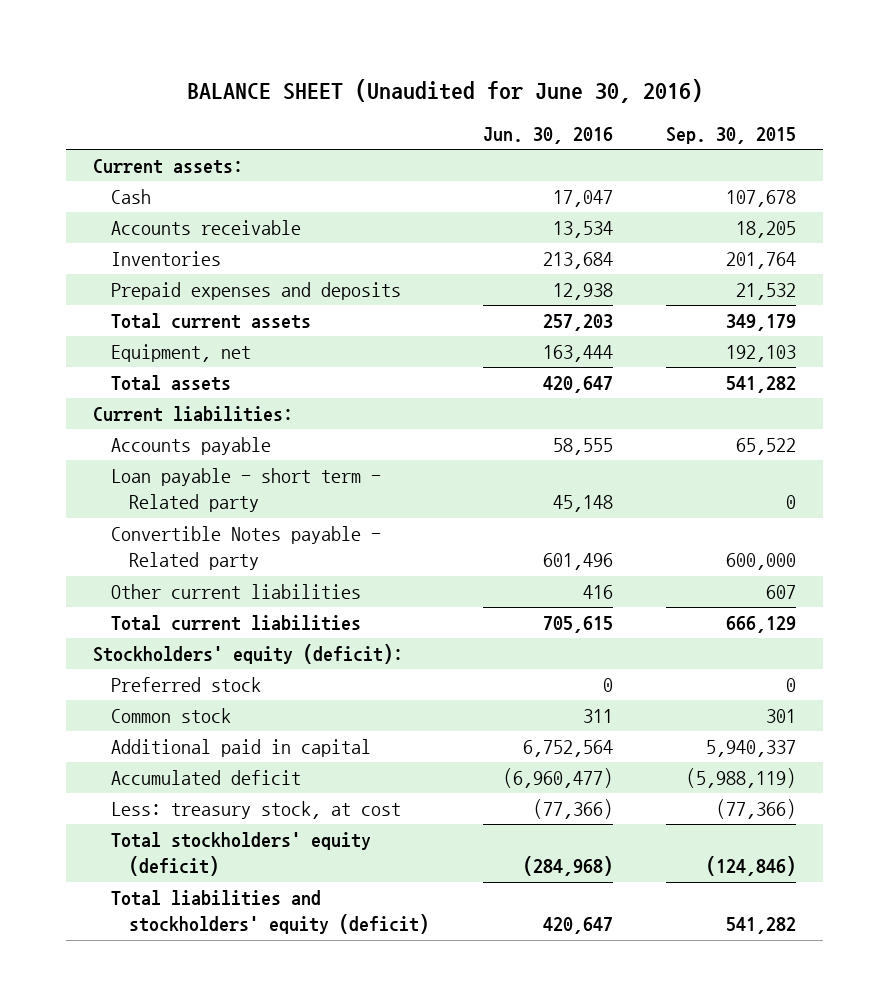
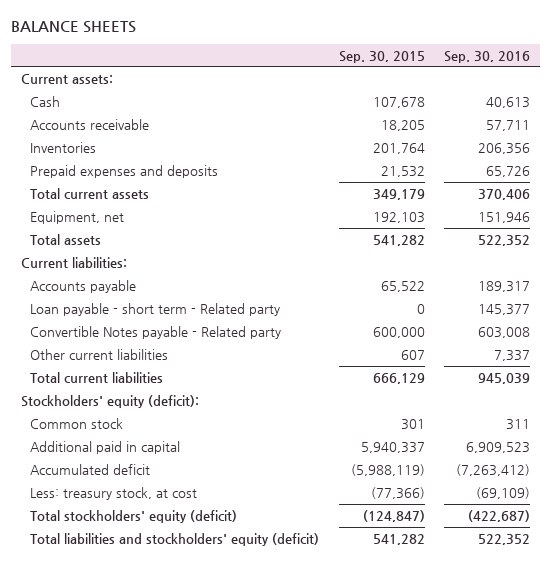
- BALANCE SHEET (Unaudited for June 30, 2016)
+ BALANCE SHEETS
- | Jun. 30, 2016 | Sep. 30, 2015
+ | Sep. 30, 2015 | Sep. 30, 2016
- Preferred stock | 0 | 0
- Total stockholders' equity (deficit) | (284,968) | (124,846)
+ Total stockholders' equity (deficit) | (124,847) | (422,687)

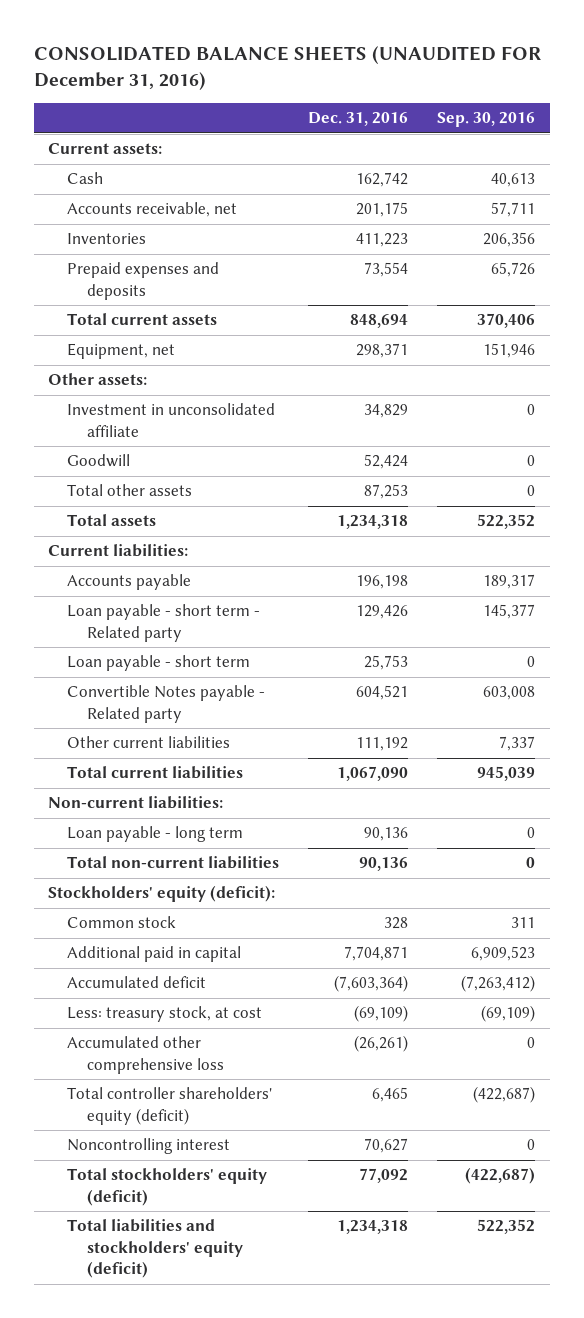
- BALANCE SHEETS
+ CONSOLIDATED BALANCE SHEETS (UNAUDITED FOR December 31, 2016)
- | Sep. 30, 2015 | Sep. 30, 2016
+ | Dec. 31, 2016 | Sep. 30, 2016
- Accounts receivable | 18,205 | 57,711
+ Accounts receivable, net | 201,175 | 57,711
+ Other assets:
+ Investment in unconsolidated affiliate | 34,829 | 0
+ Goodwill | 52,424 | 0
+ Total other assets | 87,253 | 0
+ Loan payable - short term | 25,753 | 0
+ Non-current liabilities:
+ Loan payable - long term | 90,136 | 0
+ Total non-current liabilities | 90,136 | 0
+ Accumulated other comprehensive loss | (26,261) | 0
+ Total controller shareholders' equity (deficit) | 6,465 | (422,687)
+ Noncontrolling interest | 70,627 | 0

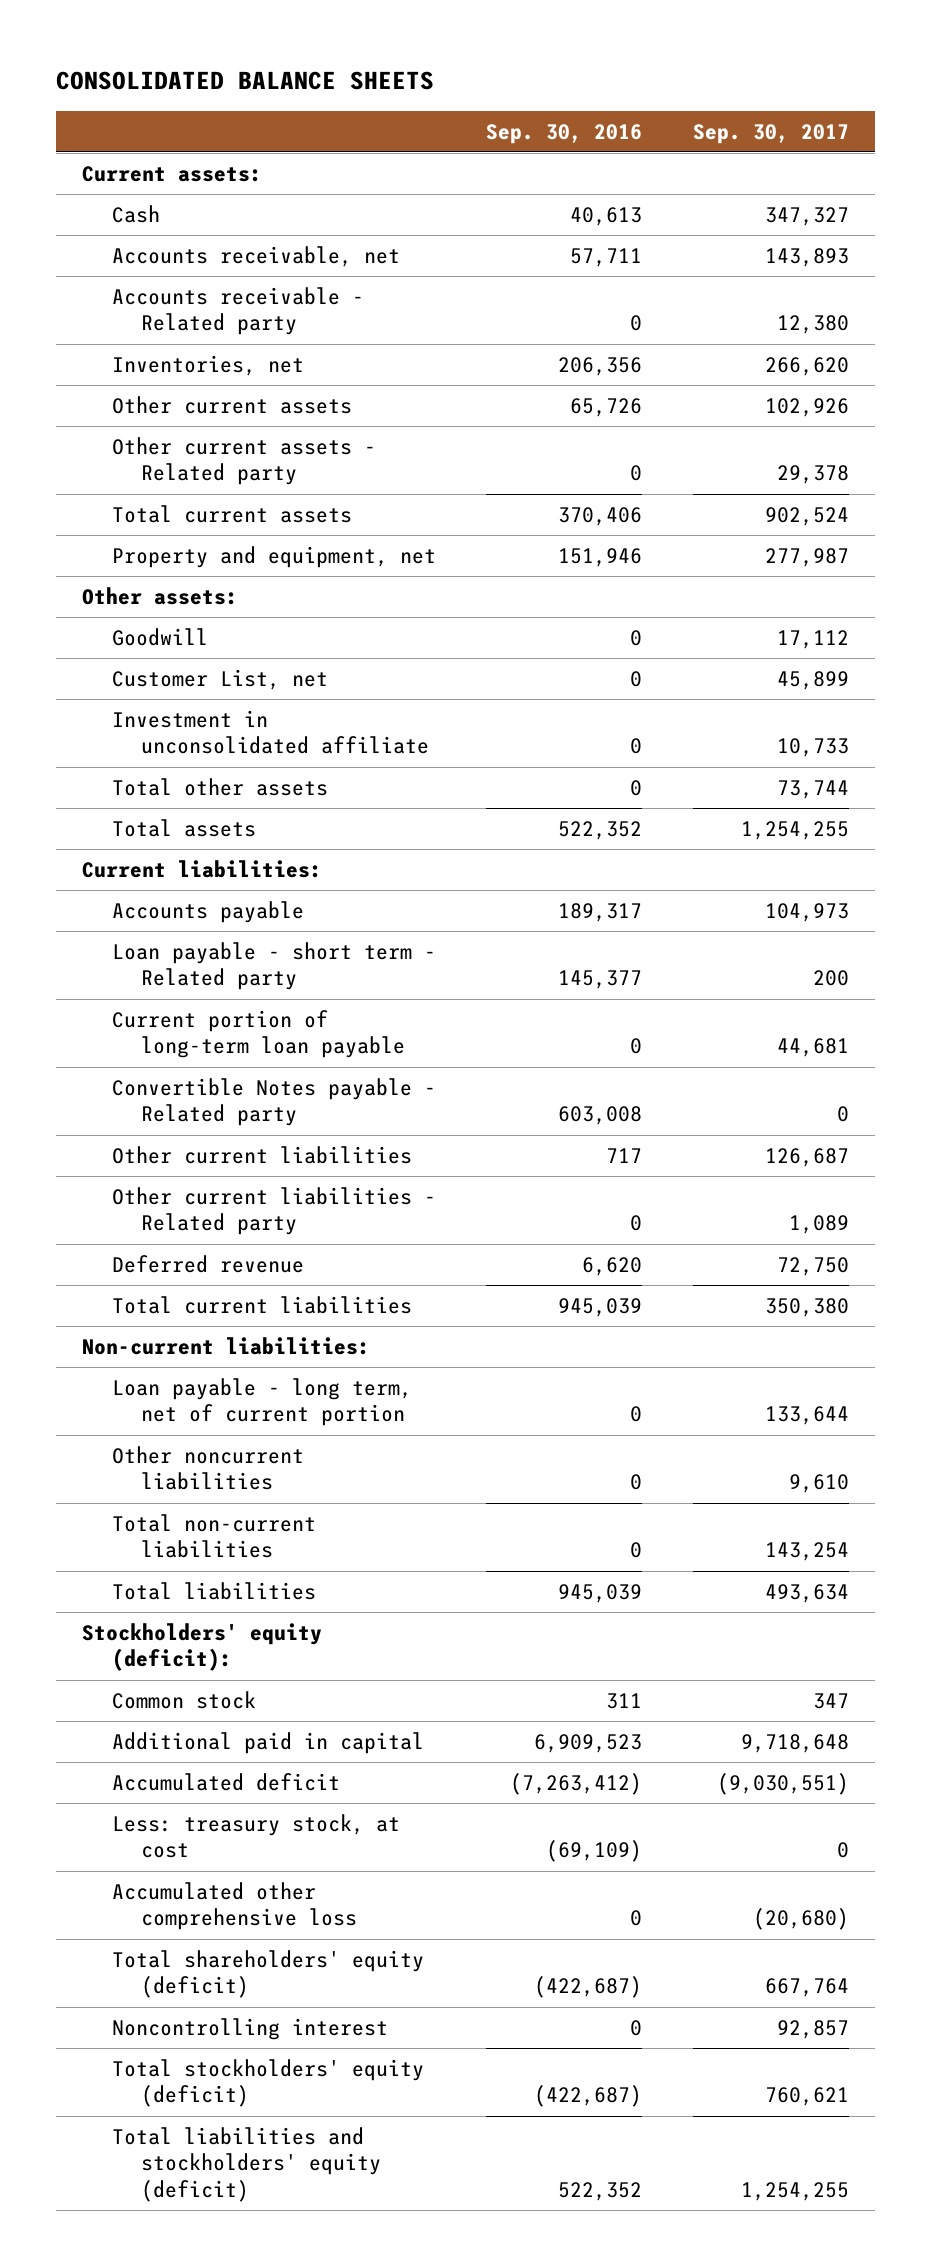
- CONSOLIDATED BALANCE SHEETS (UNAUDITED FOR December 31, 2016)
+ CONSOLIDATED BALANCE SHEETS
- | Dec. 31, 2016 | Sep. 30, 2016
+ | Sep. 30, 2016 | Sep. 30, 2017
- Inventories | 411,223 | 206,356
- Prepaid expenses and deposits | 73,554 | 65,726
+ Accounts receivable - Related party | 0 | 12,380
+ Inventories, net | 206,356 | 266,620
+ Other current assets | 65,726 | 102,926
+ Other current assets - Related party | 0 | 29,378
- Equipment, net | 298,371 | 151,946
+ Property and equipment, net | 151,946 | 277,987
+ Customer List, net | 0 | 45,899
moved down: Investment in unconsolidated affiliate | 0 | 10,733
- Loan payable - short term | 25,753 | 0
+ Current portion of long-term loan payable | 0 | 44,681
- Other current liabilities | 111,192 | 7,337
+ Other current liabilities | 717 | 126,687
+ Other current liabilities - Related party | 0 | 1,089
+ Deferred revenue | 6,620 | 72,750
- Loan payable - long term | 90,136 | 0
+ Loan payable - long term, net of current portion | 0 | 133,644
+ Other noncurrent liabilities | 0 | 9,610
+ Total liabilities | 945,039 | 493,634
- Total controller shareholders' equity (deficit) | 6,465 | (422,687)
+ Total shareholders' equity (deficit) | (422,687) | 667,764

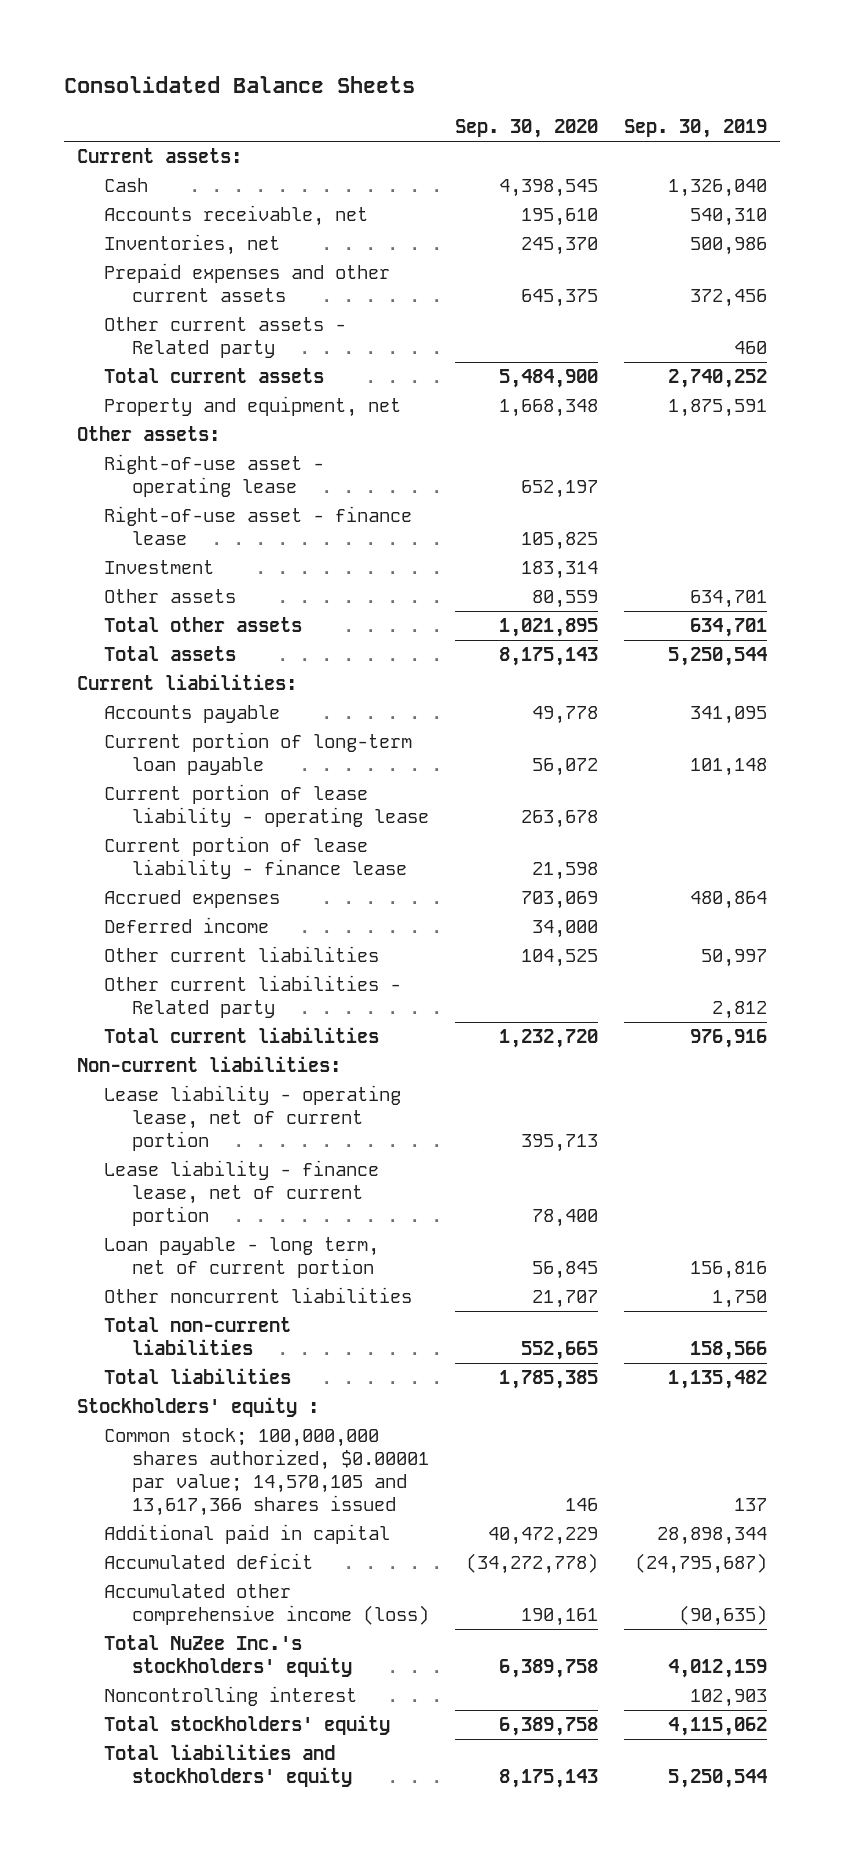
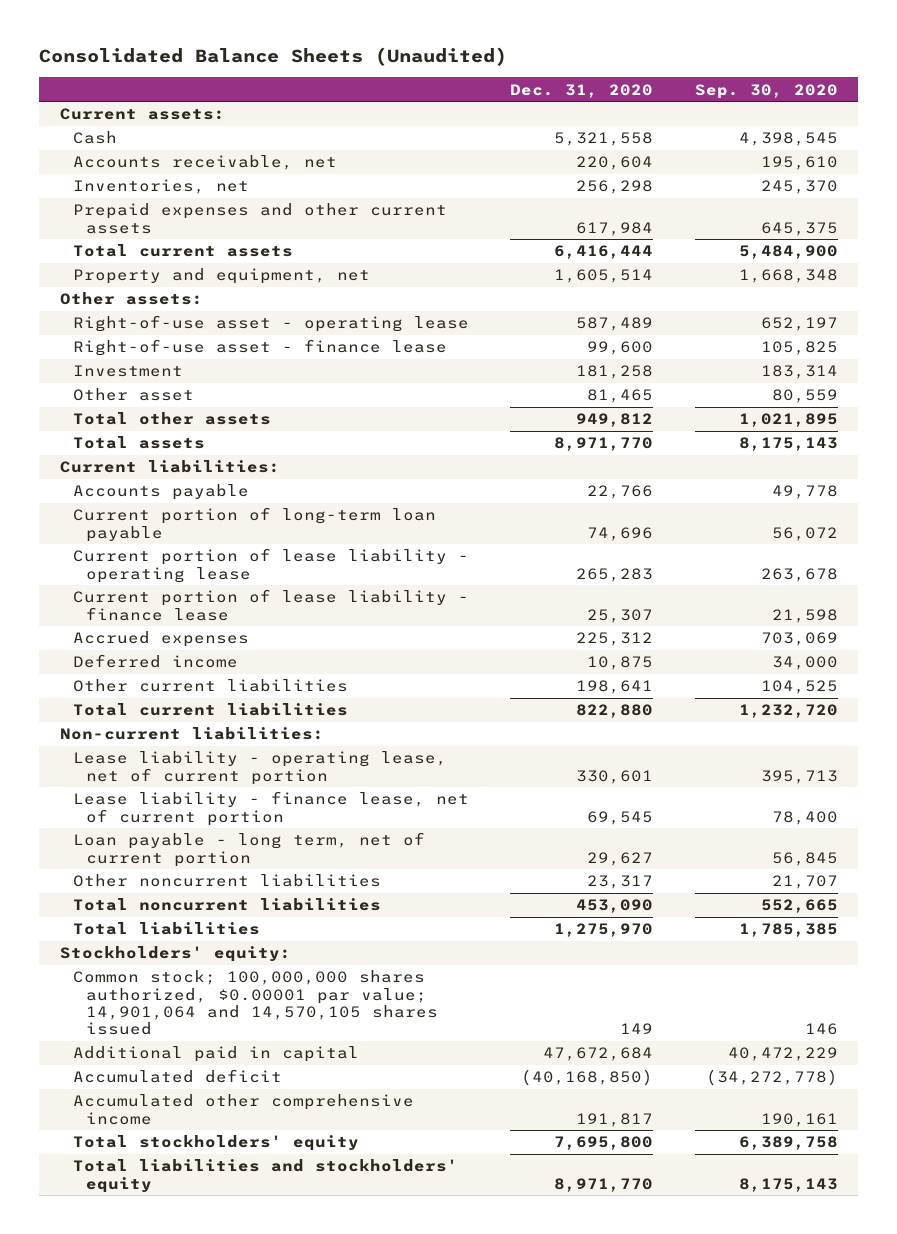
- Consolidated Balance Sheets
+ Consolidated Balance Sheets (Unaudited)
- | Sep. 30, 2020 | Sep. 30, 2019
+ | Dec. 31, 2020 | Sep. 30, 2020
- Other current assets - Related party | | 460
- Other assets | 80,559 | 634,701
+ Other asset | 81,465 | 80,559
- Other current liabilities - Related party | | 2,812
- Total non-current liabilities | 552,665 | 158,566
+ Total noncurrent liabilities | 453,090 | 552,665
- Stockholders' equity :
- Common stock; 100,000,000 shares authorized, $0.00001 par value; 14,570,105 and 13,617,366 shares issued | 146 | 137
+ Stockholders' equity:
+ Common stock; 100,000,000 shares authorized, $0.00001 par value; 14,901,064 and 14,570,105 shares issued | 149 | 146
- Accumulated other comprehensive income (loss) | 190,161 | (90,635)
- Total NuZee Inc.'s stockholders' equity | 6,389,758 | 4,012,159
- Noncontrolling interest | | 102,903
+ Accumulated other comprehensive income | 191,817 | 190,161

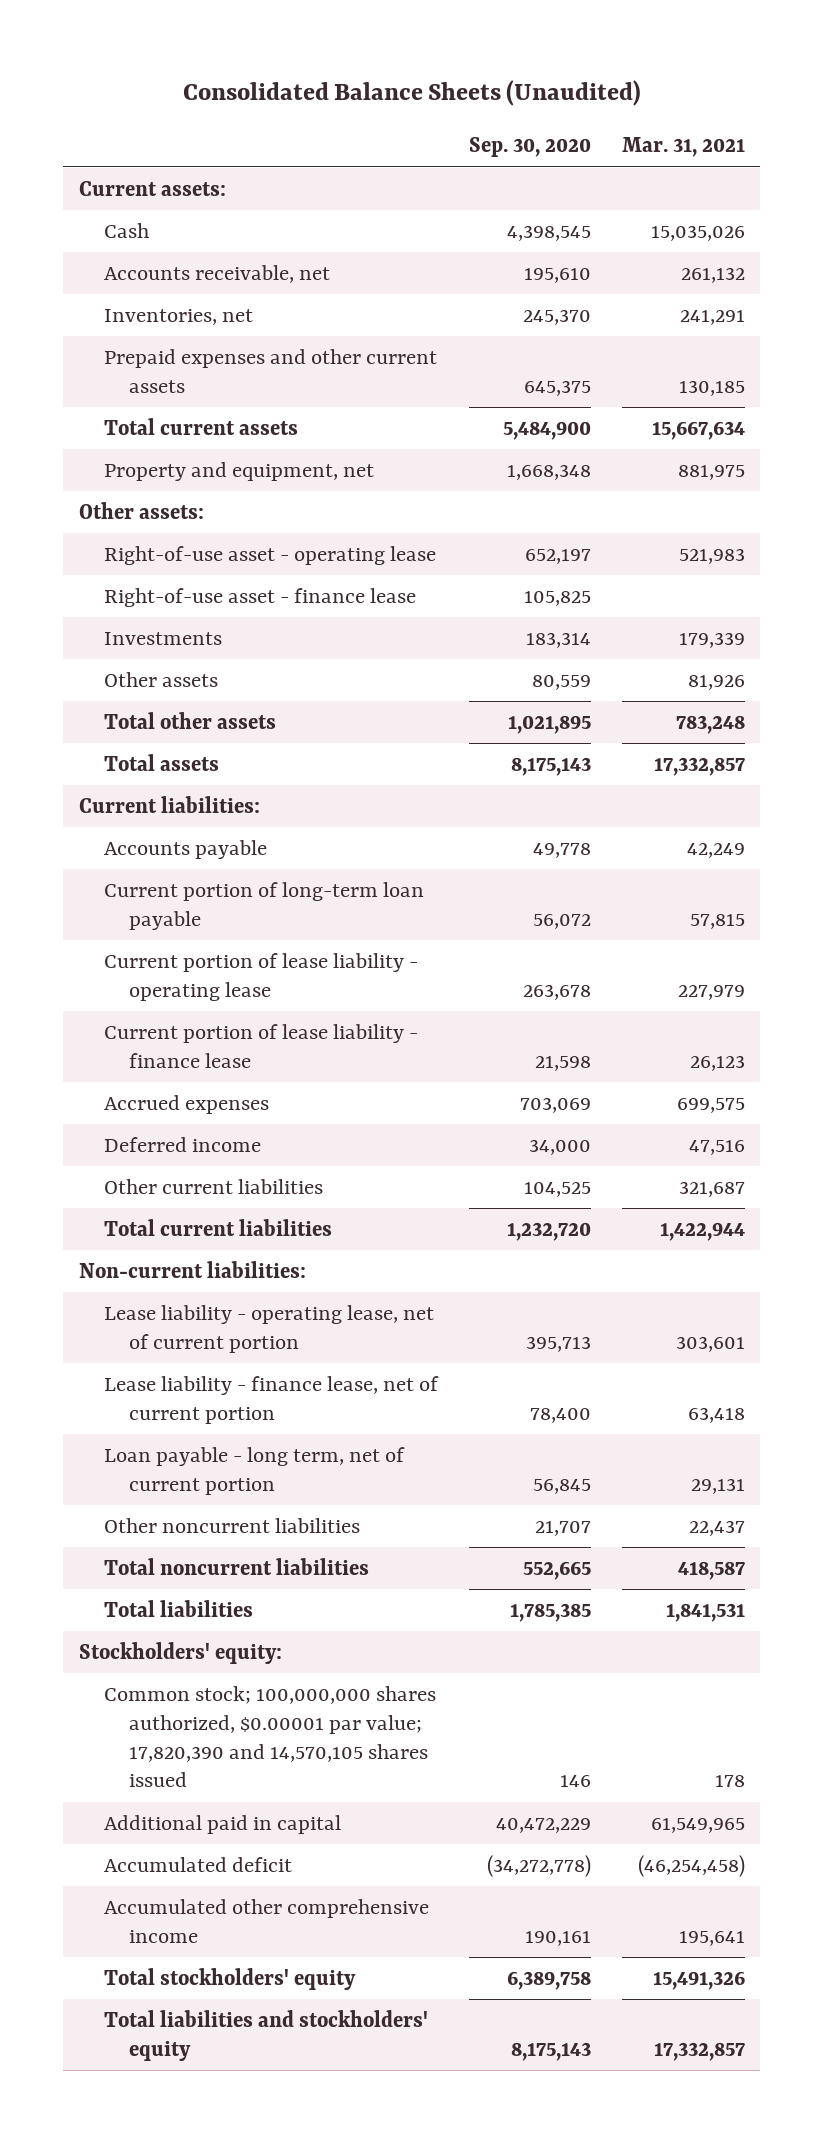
- | Dec. 31, 2020 | Sep. 30, 2020
+ | Sep. 30, 2020 | Mar. 31, 2021
- Investment | 181,258 | 183,314
- Other asset | 81,465 | 80,559
+ Investments | 183,314 | 179,339
+ Other assets | 80,559 | 81,926
- Common stock; 100,000,000 shares authorized, $0.00001 par value; 14,901,064 and 14,570,105 shares issued | 149 | 146
+ Common stock; 100,000,000 shares authorized, $0.00001 par value; 17,820,390 and 14,570,105 shares issued | 146 | 178

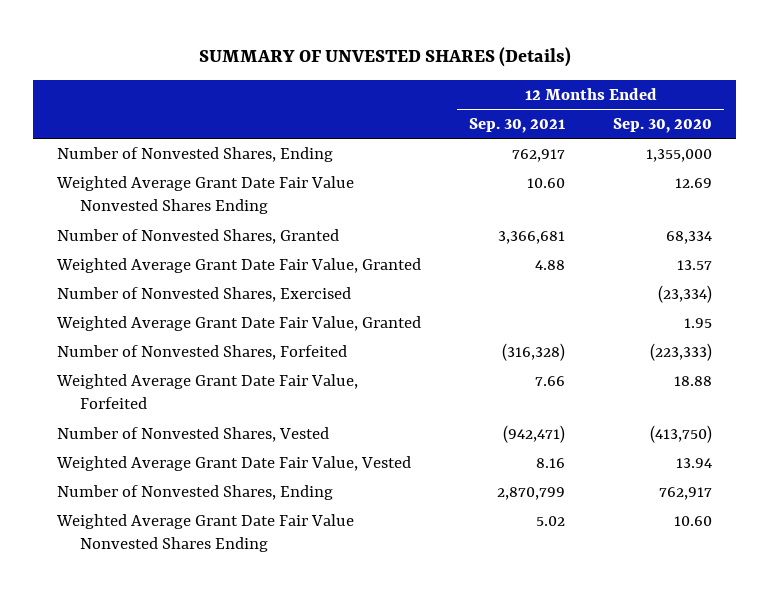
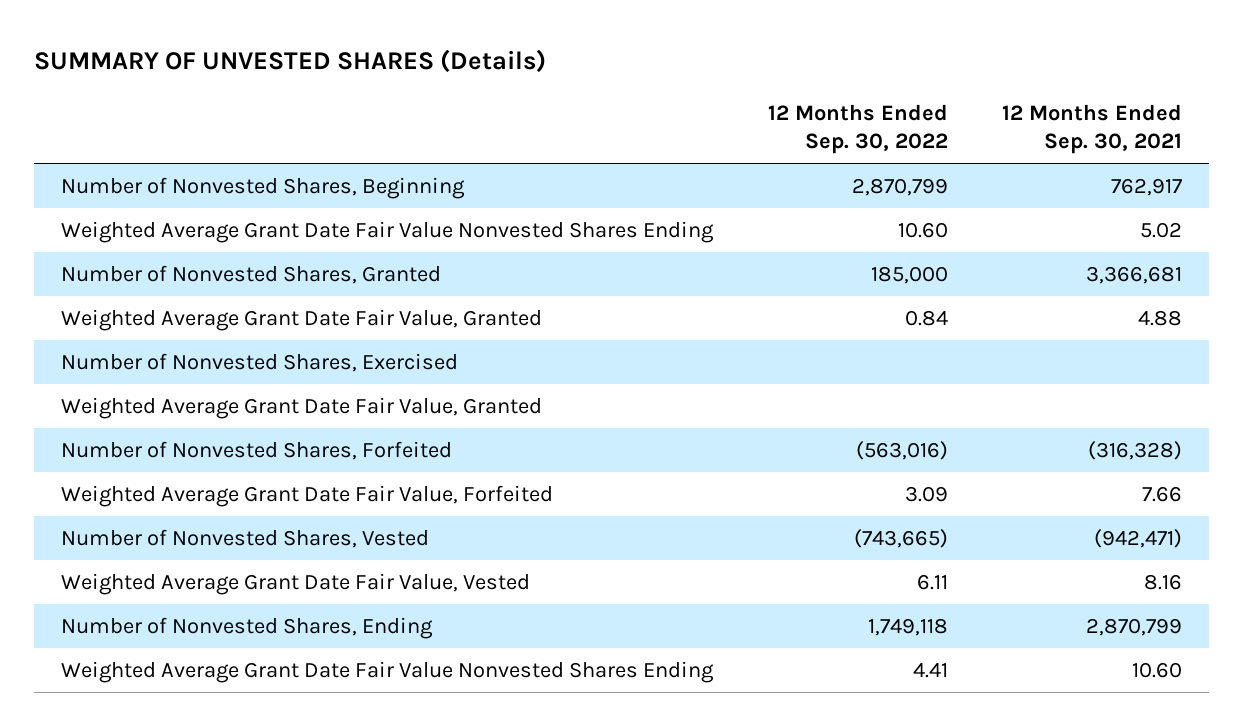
- | 12 Months Ended Sep. 30, 2021 | 12 Months Ended Sep. 30, 2020
+ | 12 Months Ended Sep. 30, 2022 | 12 Months Ended Sep. 30, 2021
- Number of Nonvested Shares, Ending | 762,917 | 1,355,000
+ Number of Nonvested Shares, Beginning | 2,870,799 | 762,917
moved up: Weighted Average Grant Date Fair Value Nonvested Shares Ending | 10.60 | 5.02
moved down: Weighted Average Grant Date Fair Value Nonvested Shares Ending | 4.41 | 10.60

